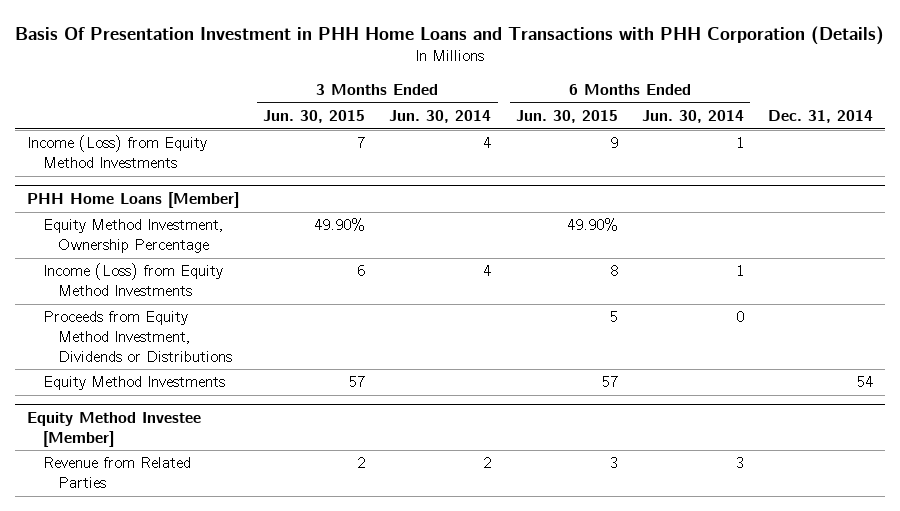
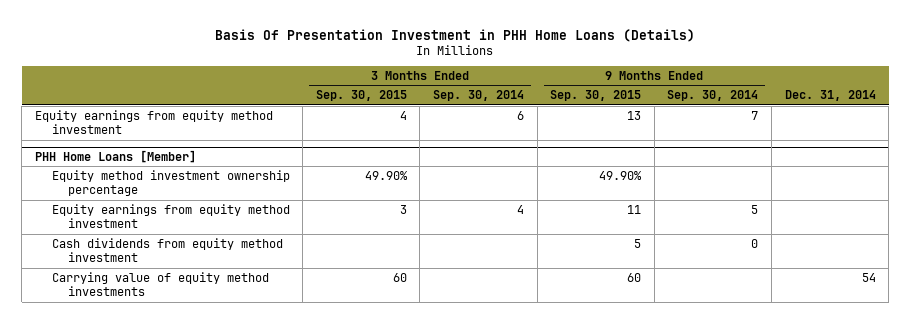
- Basis Of Presentation Investment in PHH Home Loans and Transactions with PHH Corporation (Details)
+ Basis Of Presentation Investment in PHH Home Loans (Details)
- | 3 Months Ended Jun. 30, 2015 | 3 Months Ended Jun. 30, 2014 | 6 Months Ended Jun. 30, 2015 | 6 Months Ended Jun. 30, 2014 | Dec. 31, 2014
+ | 3 Months Ended Sep. 30, 2015 | 3 Months Ended Sep. 30, 2014 | 9 Months Ended Sep. 30, 2015 | 9 Months Ended Sep. 30, 2014 | Dec. 31, 2014
- Income (Loss) from Equity Method Investments | 7 | 4 | 9 | 1 |
+ Equity earnings from equity method investment | 4 | 6 | 13 | 7 |
@ PHH Home Loans [Member]
- Equity Method Investment, Ownership Percentage | 49.90% | | 49.90% | |
- Income (Loss) from Equity Method Investments | 6 | 4 | 8 | 1 |
- Proceeds from Equity Method Investment, Dividends or Distributions | | | 5 | 0 |
- Equity Method Investments | 57 | | 57 | | 54
- Equity Method Investee [Member]
- Revenue from Related Parties | 2 | 2 | 3 | 3 |
@ PHH Home Loans [Member]
+ Equity method investment ownership percentage | 49.90% | | 49.90% | |
+ Equity earnings from equity method investment | 3 | 4 | 11 | 5 |
+ Cash dividends from equity method investment | | | 5 | 0 |
+ Carrying value of equity method investments | 60 | | 60 | | 54

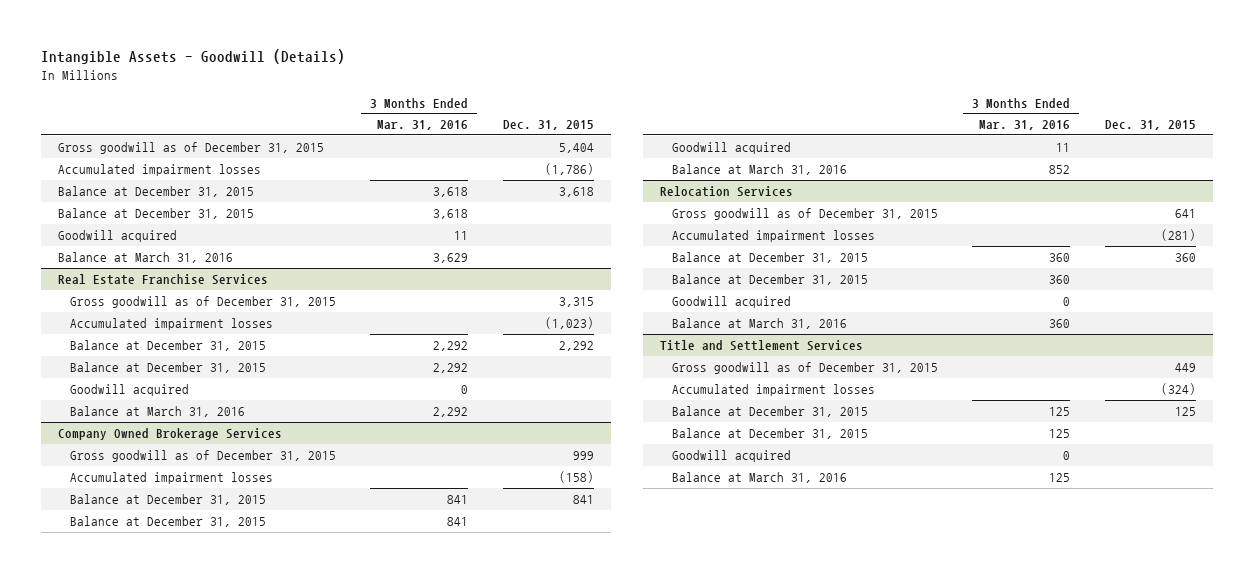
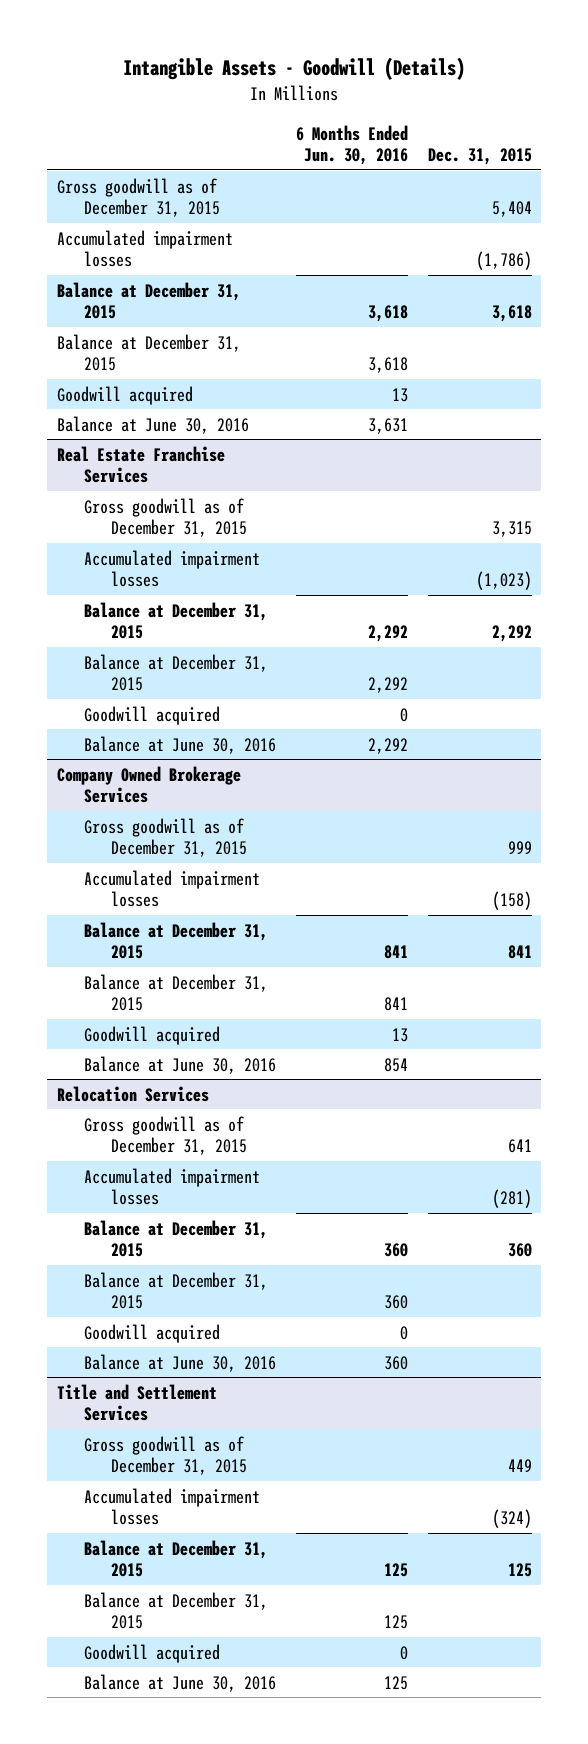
- | 3 Months Ended Mar. 31, 2016 | Dec. 31, 2015
+ | 6 Months Ended Jun. 30, 2016 | Dec. 31, 2015
- Balance at March 31, 2016 | 3,629 |
+ Balance at June 30, 2016 | 3,631 |
@ Real Estate Franchise Services
- Balance at March 31, 2016 | 2,292 |
+ Balance at June 30, 2016 | 2,292 |
@ Company Owned Brokerage Services
- Balance at March 31, 2016 | 852 |
+ Balance at June 30, 2016 | 854 |
@ Relocation Services
- Balance at March 31, 2016 | 360 |
+ Balance at June 30, 2016 | 360 |
@ Title and Settlement Services
- Balance at March 31, 2016 | 125 |
+ Balance at June 30, 2016 | 125 |

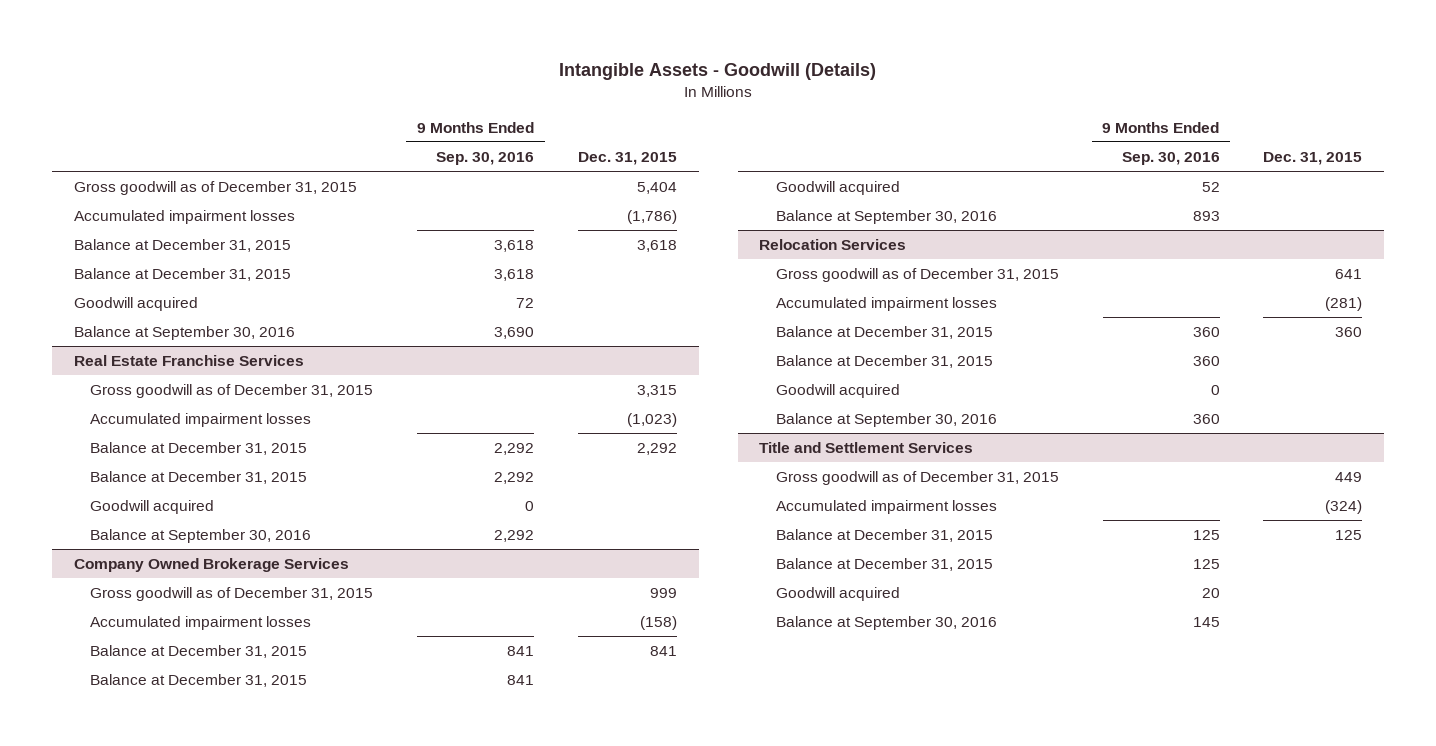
- | 6 Months Ended Jun. 30, 2016 | Dec. 31, 2015
+ | 9 Months Ended Sep. 30, 2016 | Dec. 31, 2015
- Balance at June 30, 2016 | 3,631 |
+ Balance at September 30, 2016 | 3,690 |
@ Real Estate Franchise Services
- Balance at June 30, 2016 | 2,292 |
+ Balance at September 30, 2016 | 2,292 |
@ Company Owned Brokerage Services
- Balance at June 30, 2016 | 854 |
+ Balance at September 30, 2016 | 893 |
@ Relocation Services
- Balance at June 30, 2016 | 360 |
+ Balance at September 30, 2016 | 360 |
@ Title and Settlement Services
- Balance at June 30, 2016 | 125 |
+ Balance at September 30, 2016 | 145 |

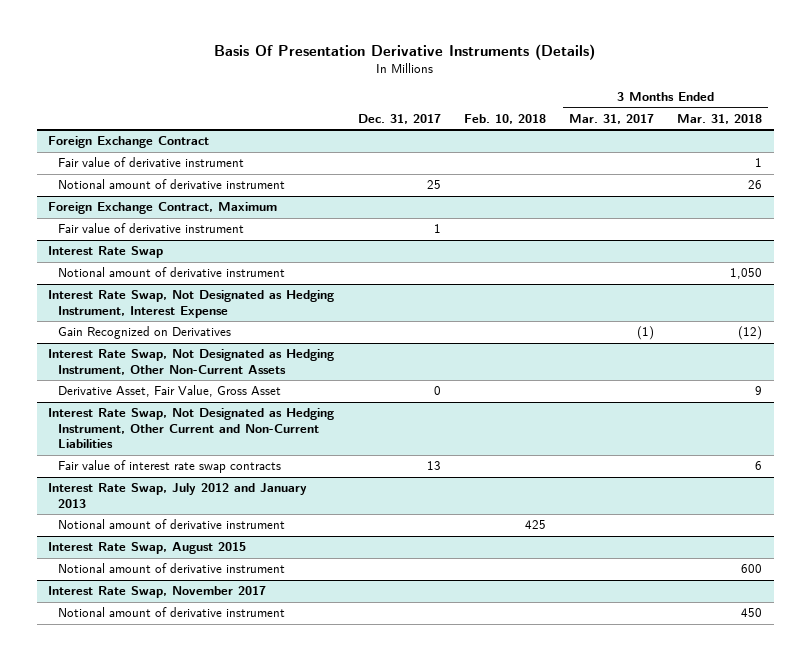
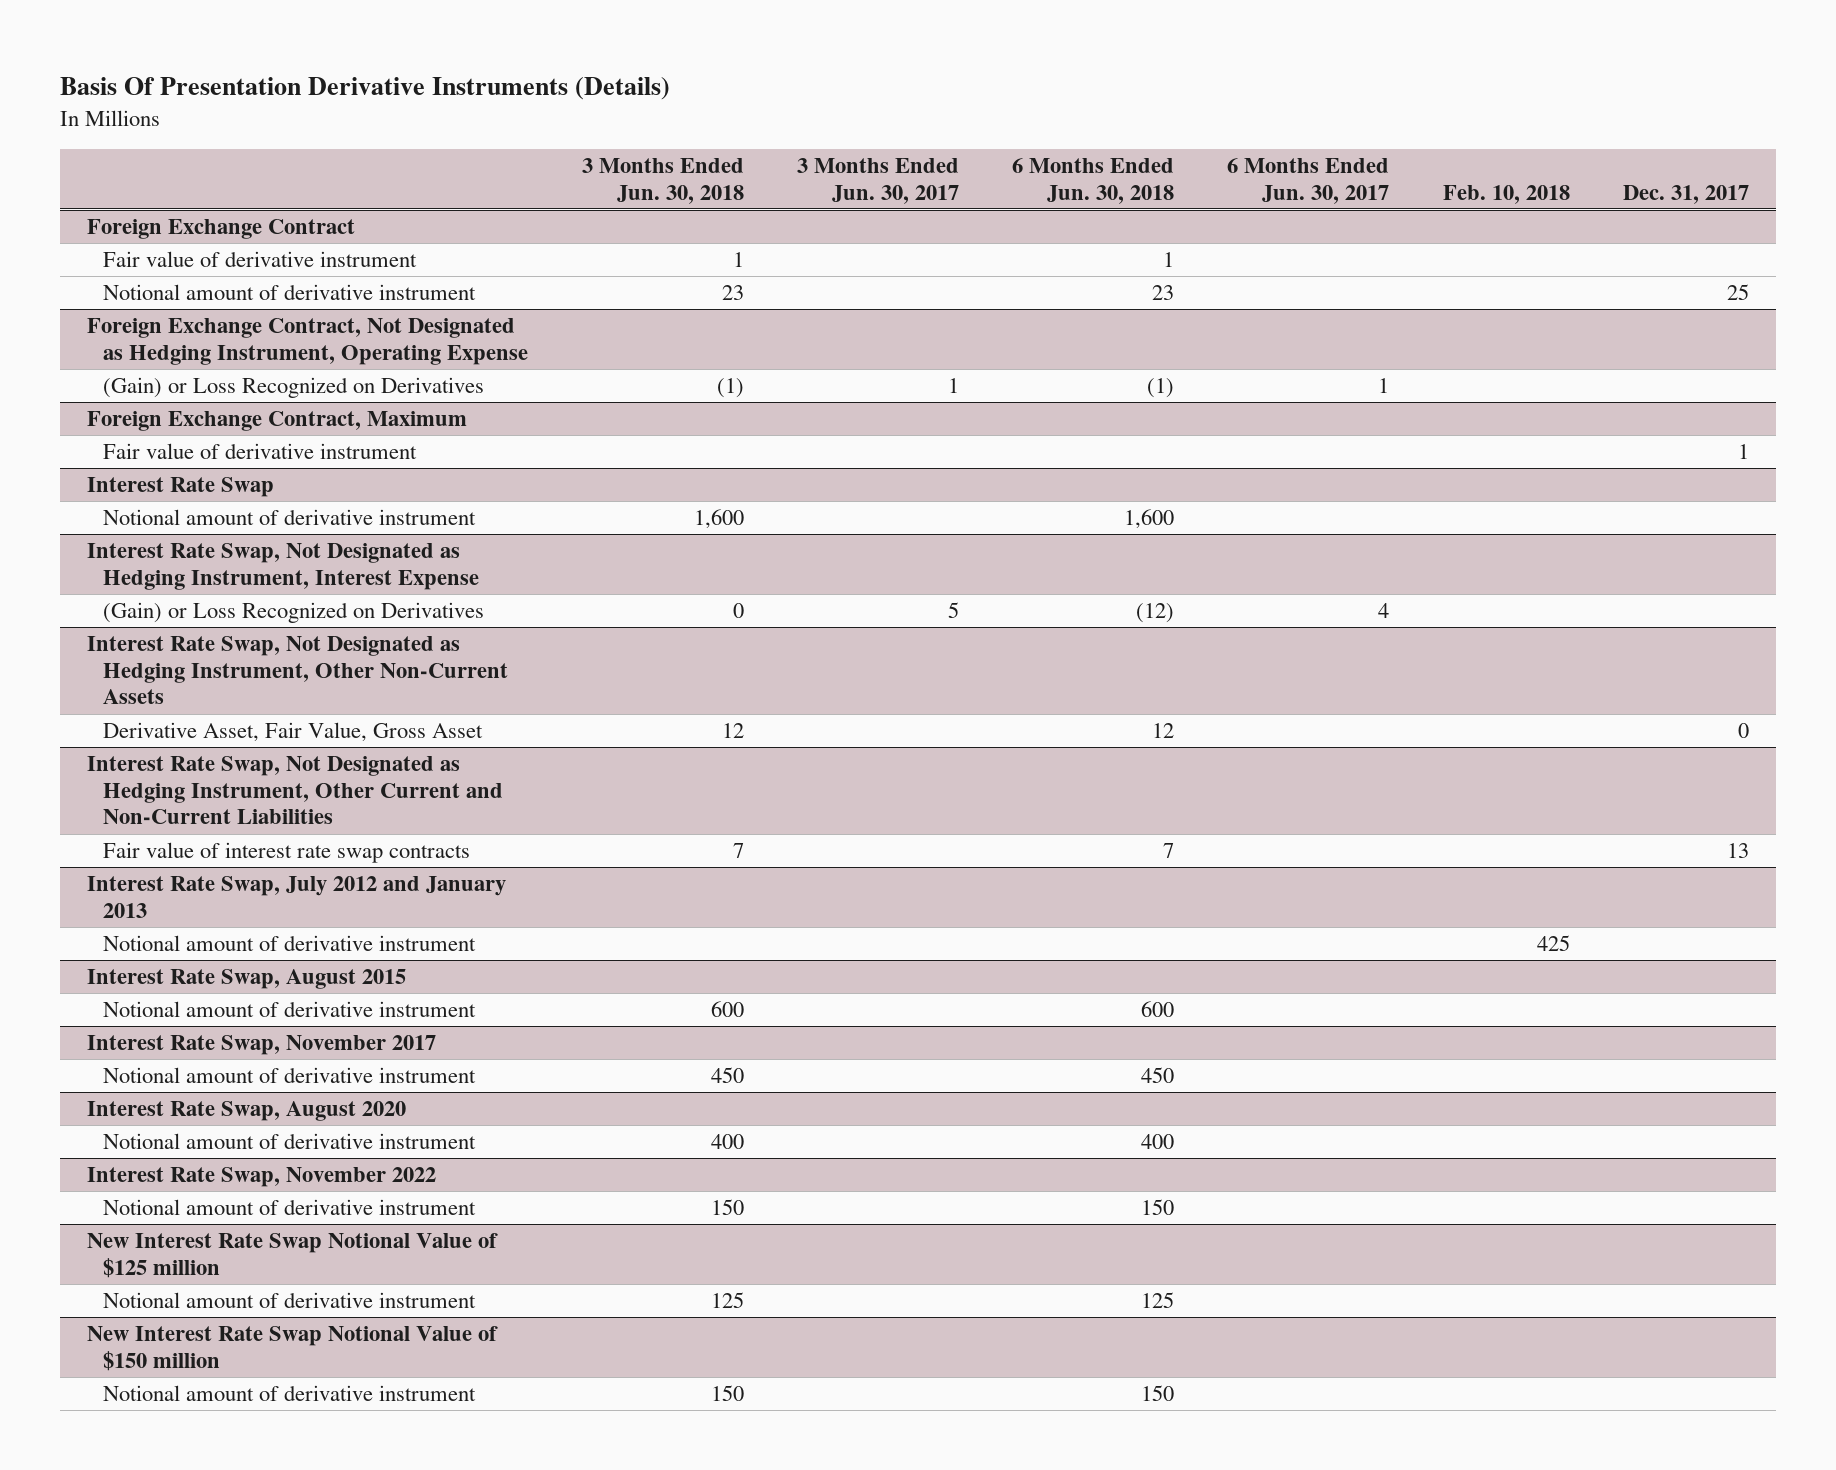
- | Dec. 31, 2017 | Feb. 10, 2018 | 3 Months Ended Mar. 31, 2017 | 3 Months Ended Mar. 31, 2018
+ | 3 Months Ended Jun. 30, 2018 | 3 Months Ended Jun. 30, 2017 | 6 Months Ended Jun. 30, 2018 | 6 Months Ended Jun. 30, 2017 | Feb. 10, 2018 | Dec. 31, 2017
+ Foreign Exchange Contract, Not Designated as Hedging Instrument, Operating Expense
+ (Gain) or Loss Recognized on Derivatives | (1) | 1 | (1) | 1 | |
@ Interest Rate Swap, Not Designated as Hedging Instrument, Interest Expense
- Gain Recognized on Derivatives | | | (1) | (12)
+ (Gain) or Loss Recognized on Derivatives | 0 | 5 | (12) | 4 | |
+ Interest Rate Swap, August 2020
+ Notional amount of derivative instrument | 400 | | 400 | | |
+ Interest Rate Swap, November 2022
+ Notional amount of derivative instrument | 150 | | 150 | | |
+ New Interest Rate Swap Notional Value of $125 million
+ Notional amount of derivative instrument | 125 | | 125 | | |
+ New Interest Rate Swap Notional Value of $150 million
+ Notional amount of derivative instrument | 150 | | 150 | | |

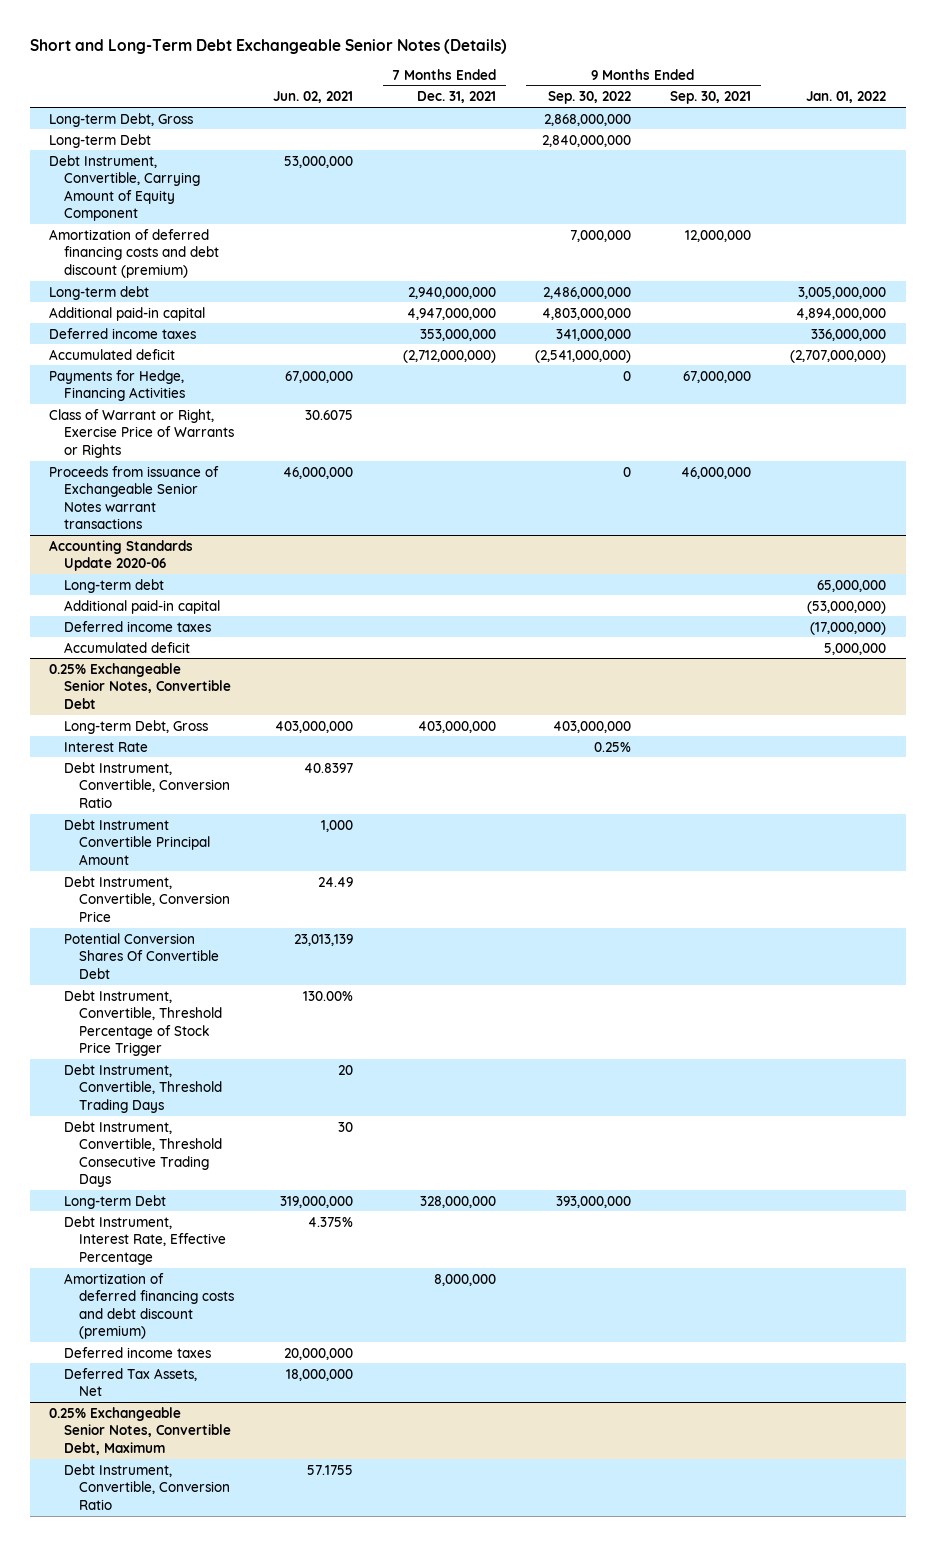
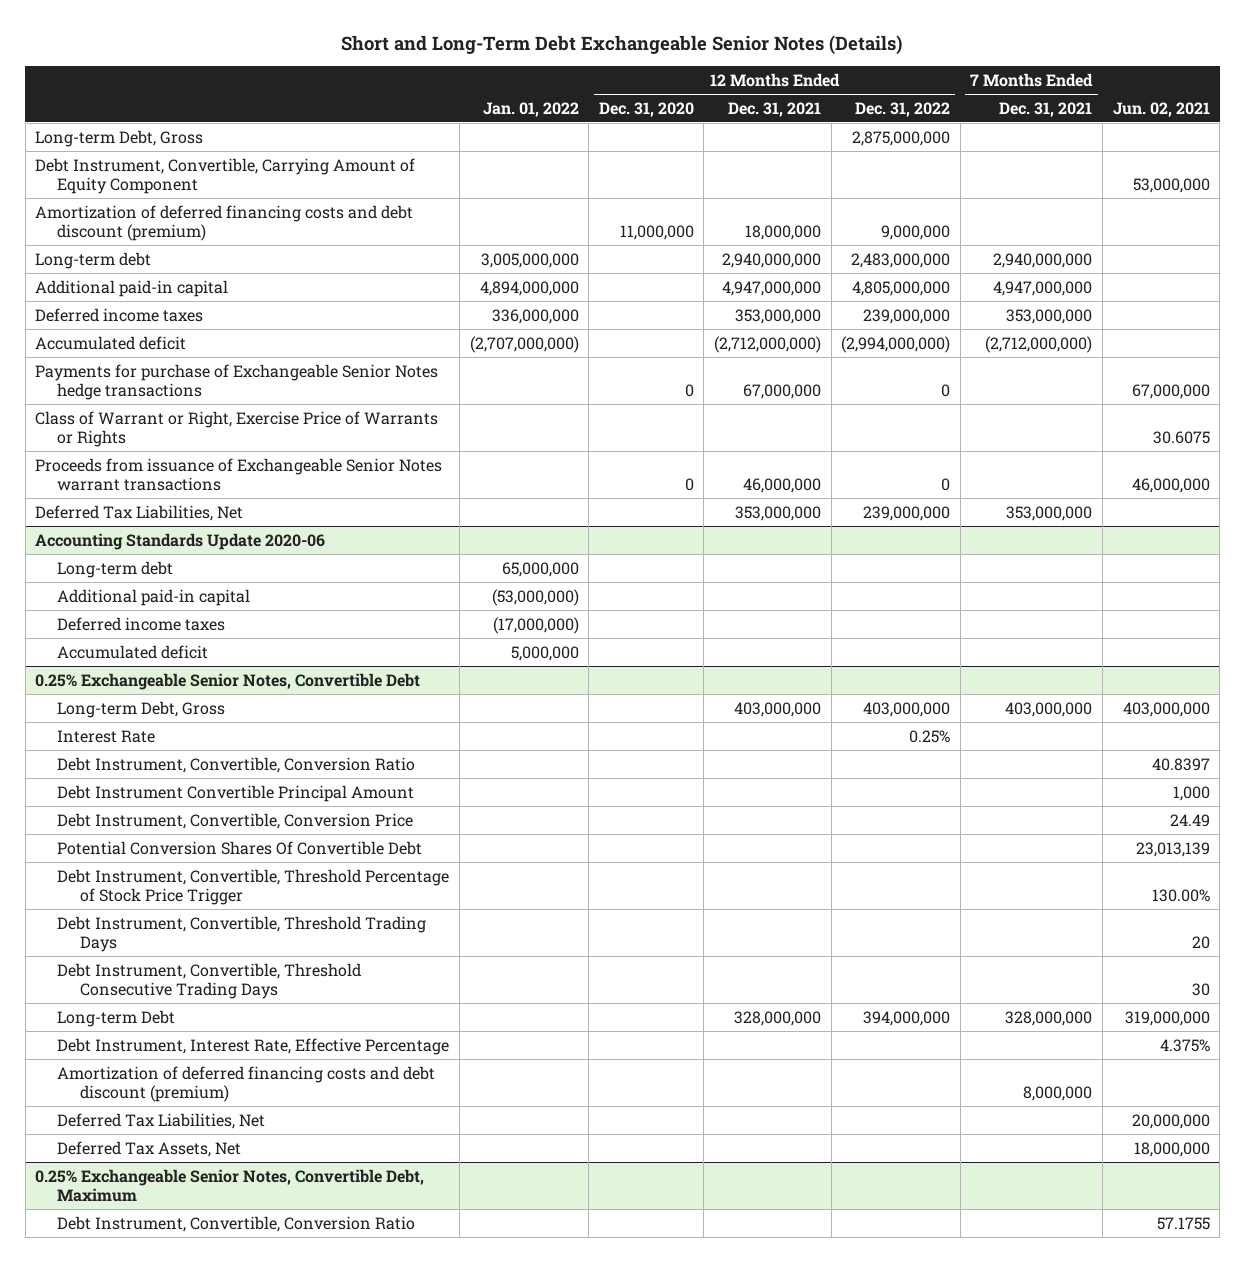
- | Jun. 02, 2021 | 7 Months Ended Dec. 31, 2021 | 9 Months Ended Sep. 30, 2022 | 9 Months Ended Sep. 30, 2021 | Jan. 01, 2022
+ | Jan. 01, 2022 | 12 Months Ended Dec. 31, 2020 | 12 Months Ended Dec. 31, 2021 | 12 Months Ended Dec. 31, 2022 | 7 Months Ended Dec. 31, 2021 | Jun. 02, 2021
- Long-term Debt | | | 2,840,000,000 | |
- Payments for Hedge, Financing Activities | 67,000,000 | | 0 | 67,000,000 |
+ Payments for purchase of Exchangeable Senior Notes hedge transactions | | 0 | 67,000,000 | 0 | | 67,000,000
+ Deferred Tax Liabilities, Net | | | 353,000,000 | 239,000,000 | 353,000,000 |
@ 0.25% Exchangeable Senior Notes, Convertible Debt
- Deferred income taxes | 20,000,000 | | | |
+ Deferred Tax Liabilities, Net | | | | | | 20,000,000

